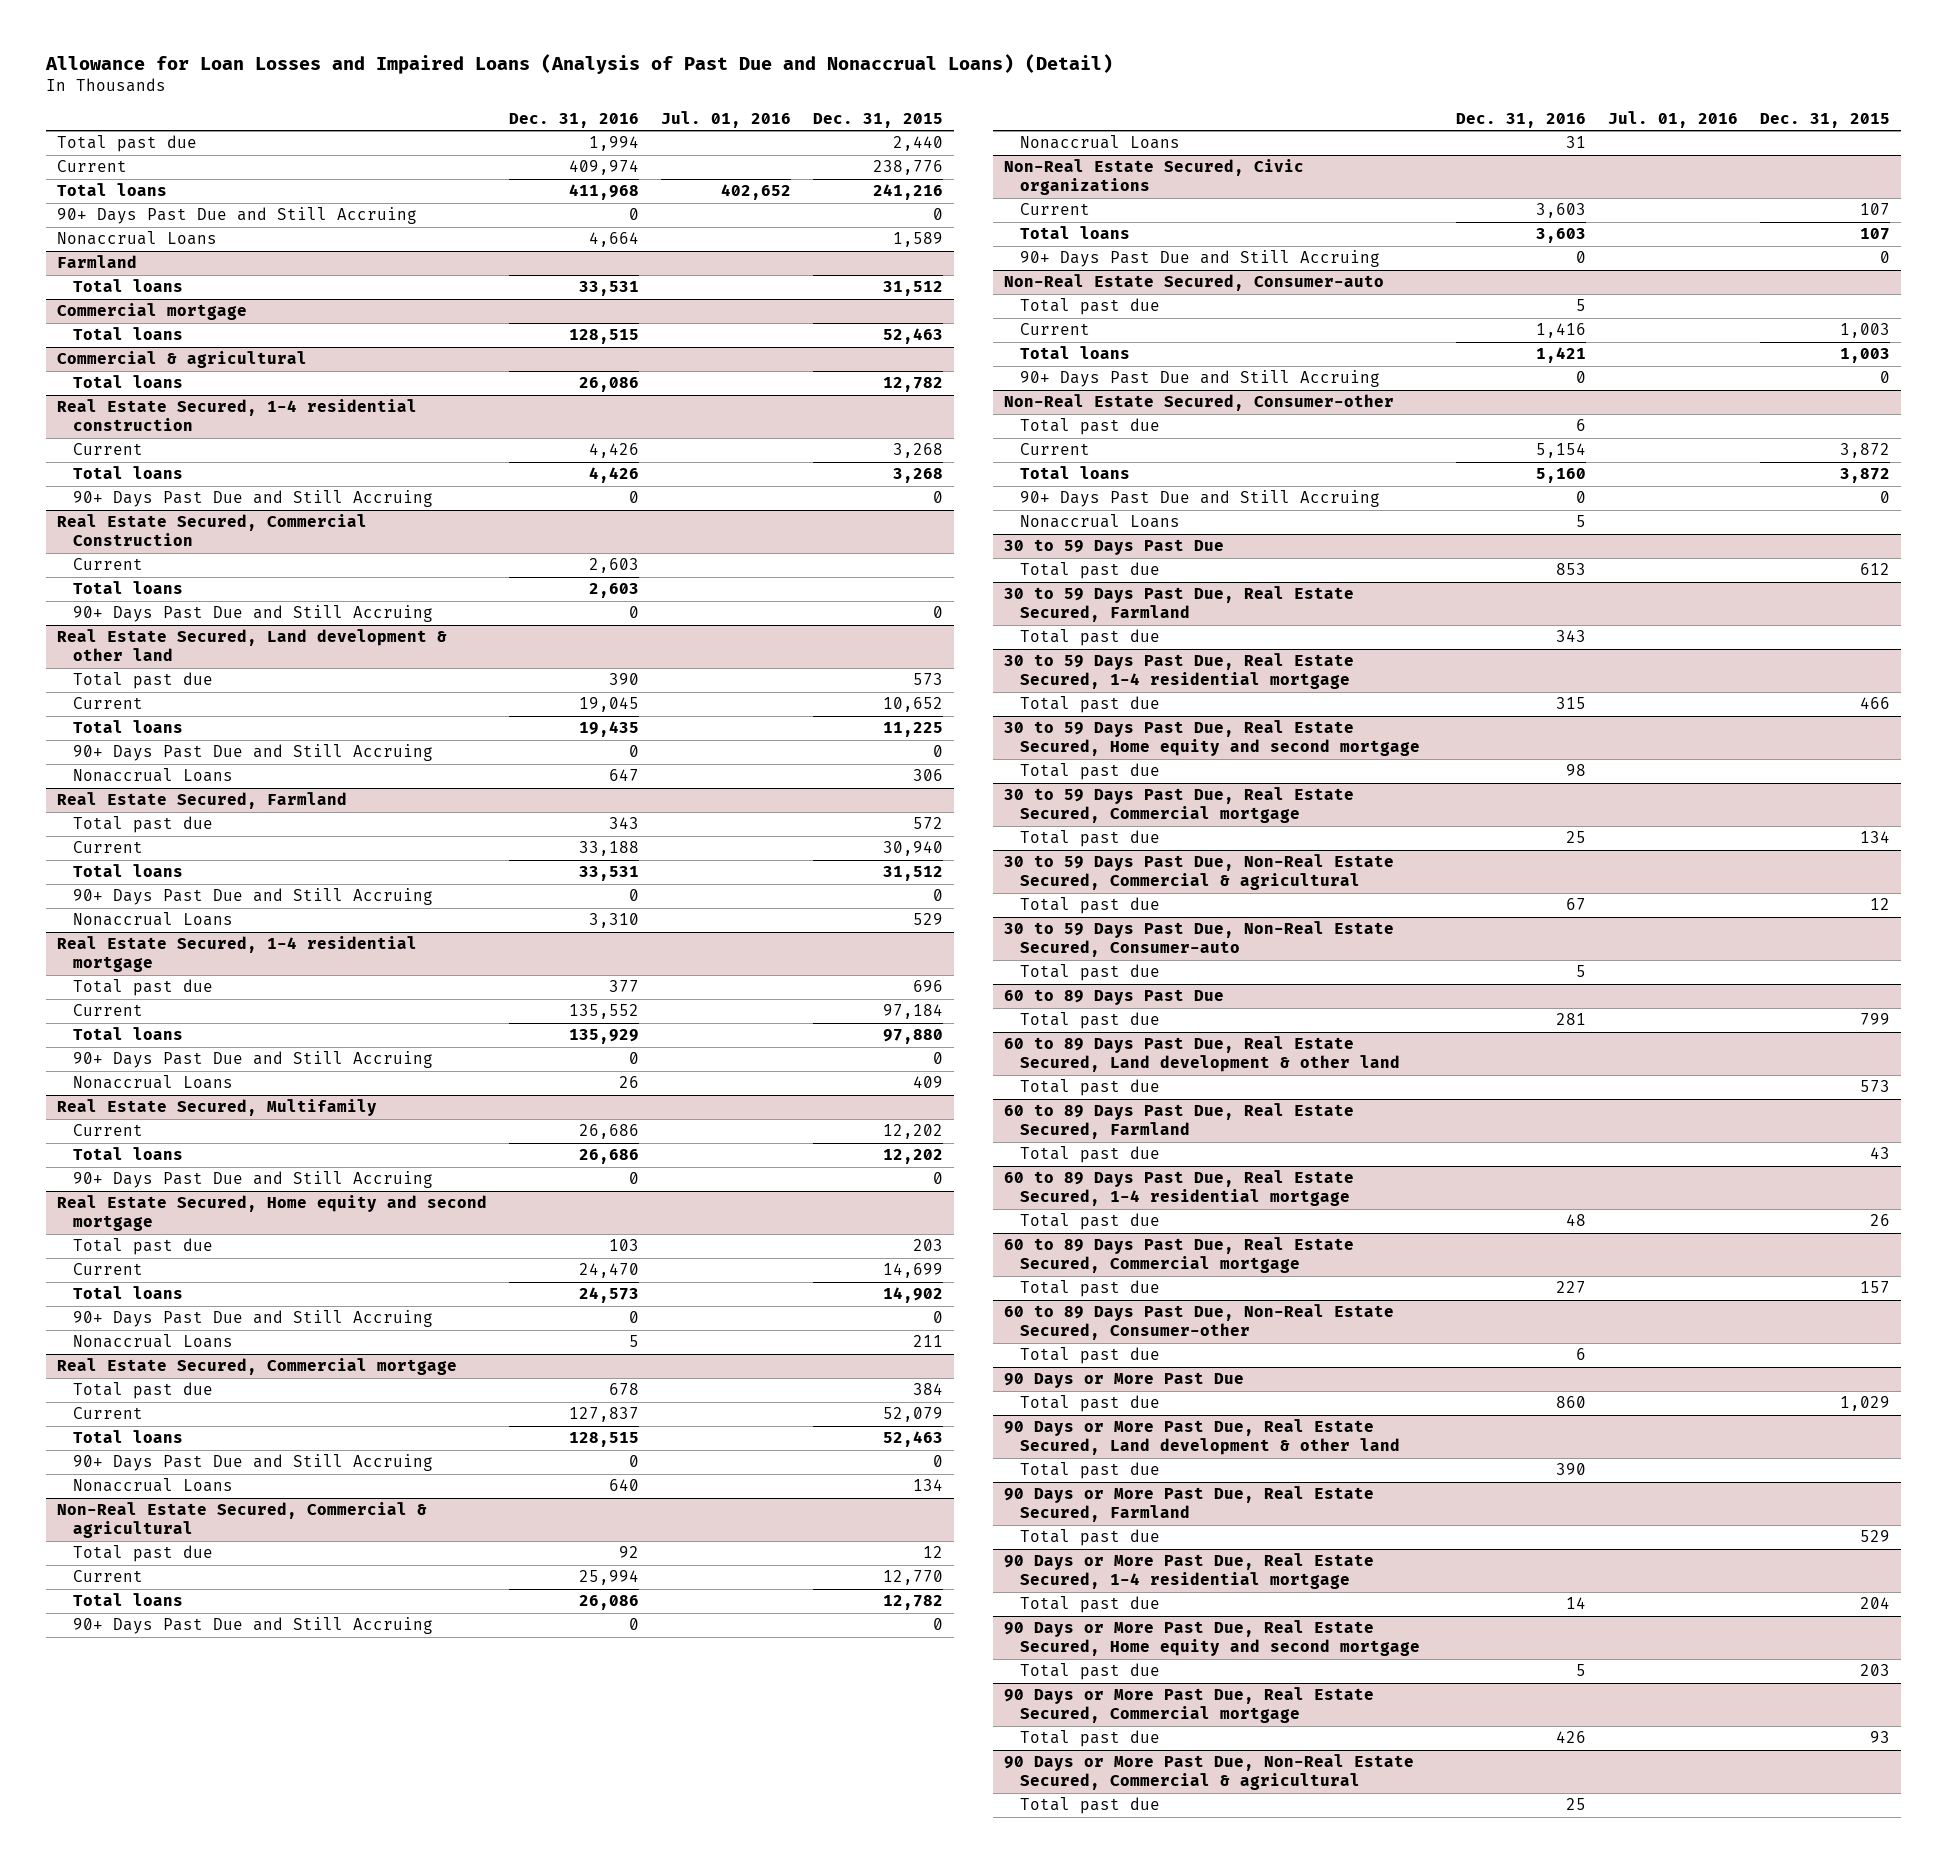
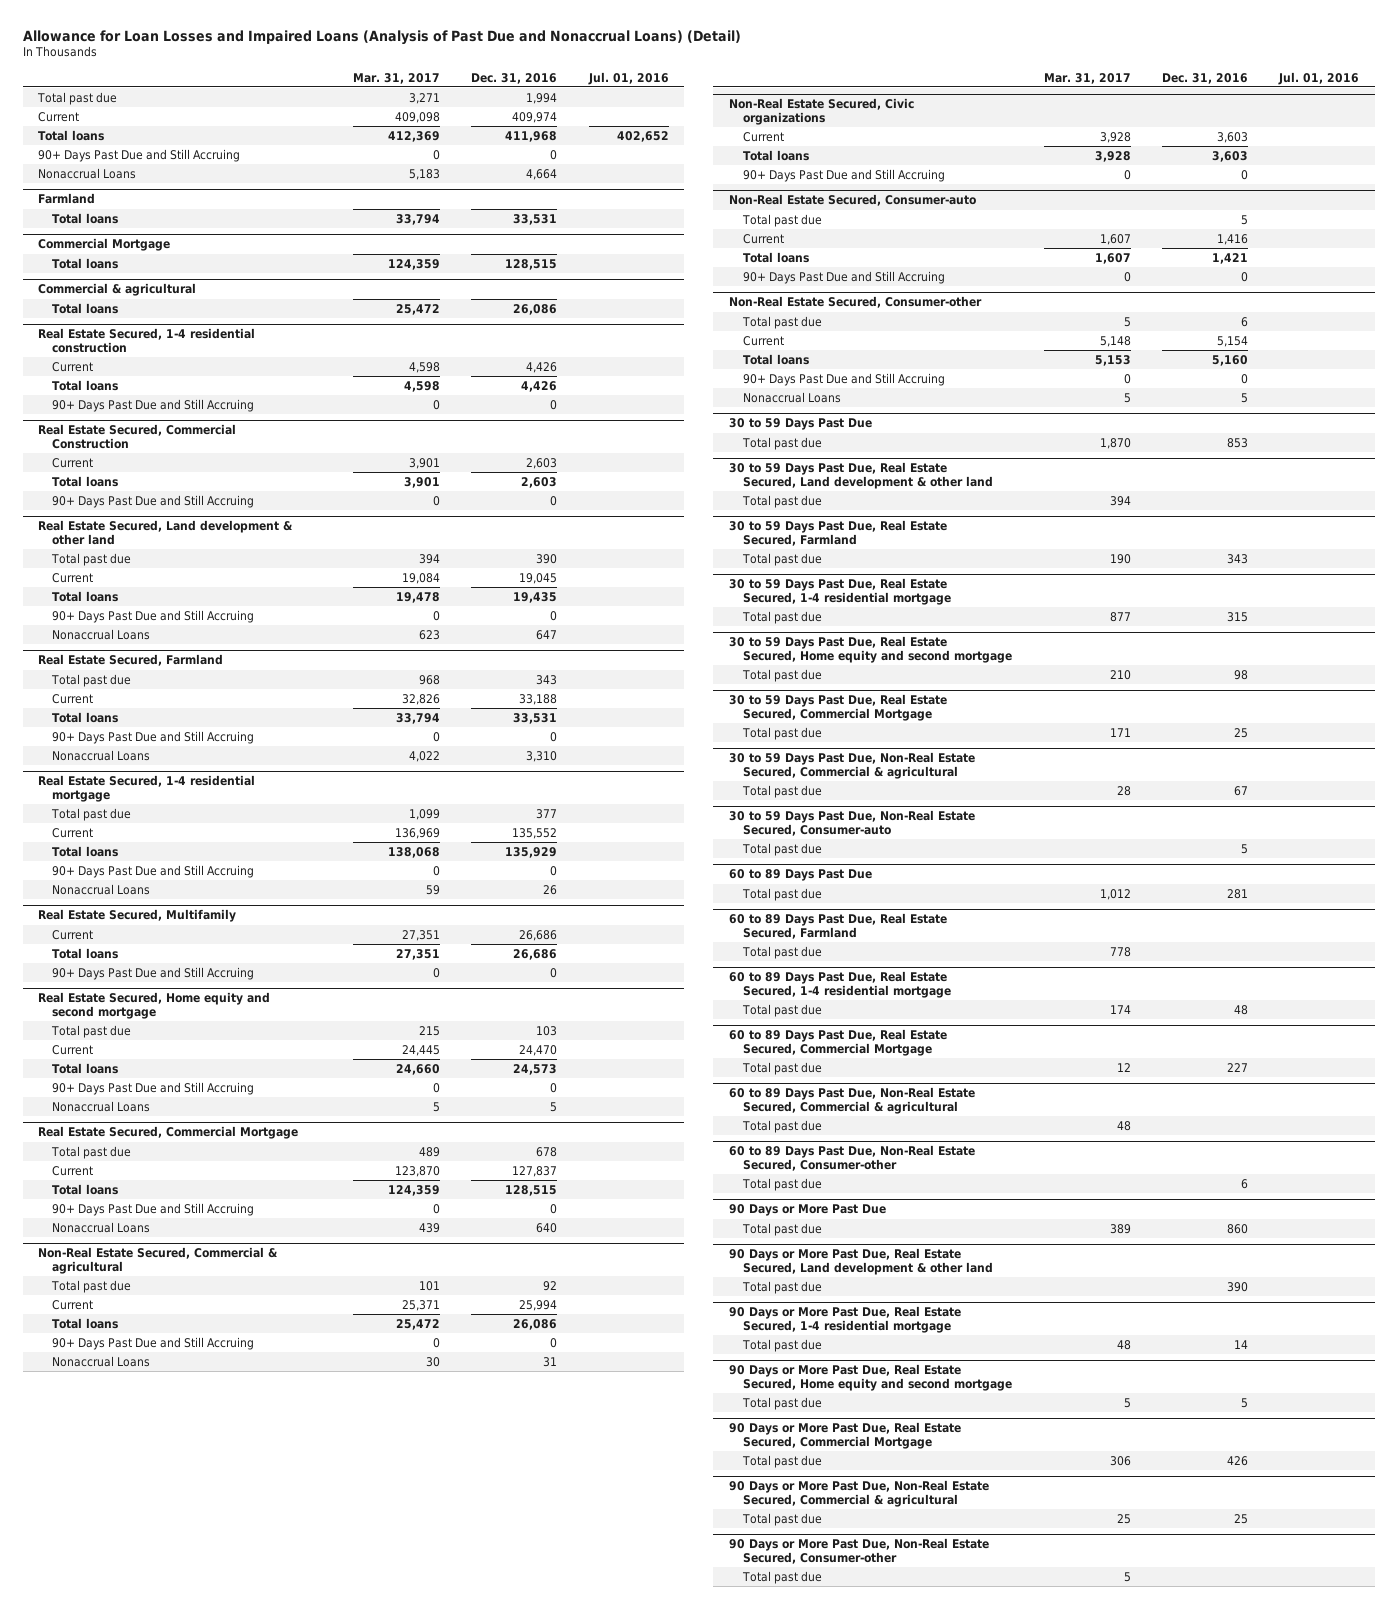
- | Dec. 31, 2016 | Jul. 01, 2016 | Dec. 31, 2015
+ | Mar. 31, 2017 | Dec. 31, 2016 | Jul. 01, 2016
- Commercial mortgage
+ Commercial Mortgage
- Real Estate Secured, Commercial mortgage
+ Real Estate Secured, Commercial Mortgage
+ 30 to 59 Days Past Due, Real Estate Secured, Land development & other land
+ Total past due | 394 | |
- 30 to 59 Days Past Due, Real Estate Secured, Commercial mortgage
+ 30 to 59 Days Past Due, Real Estate Secured, Commercial Mortgage
- 60 to 89 Days Past Due, Real Estate Secured, Land development & other land
- Total past due | | | 573
- 60 to 89 Days Past Due, Real Estate Secured, Commercial mortgage
+ 60 to 89 Days Past Due, Real Estate Secured, Commercial Mortgage
+ 60 to 89 Days Past Due, Non-Real Estate Secured, Commercial & agricultural
+ Total past due | 48 | |
- 90 Days or More Past Due, Real Estate Secured, Farmland
- Total past due | | | 529
- 90 Days or More Past Due, Real Estate Secured, Commercial mortgage
+ 90 Days or More Past Due, Real Estate Secured, Commercial Mortgage
+ 90 Days or More Past Due, Non-Real Estate Secured, Consumer-other
+ Total past due | 5 | |

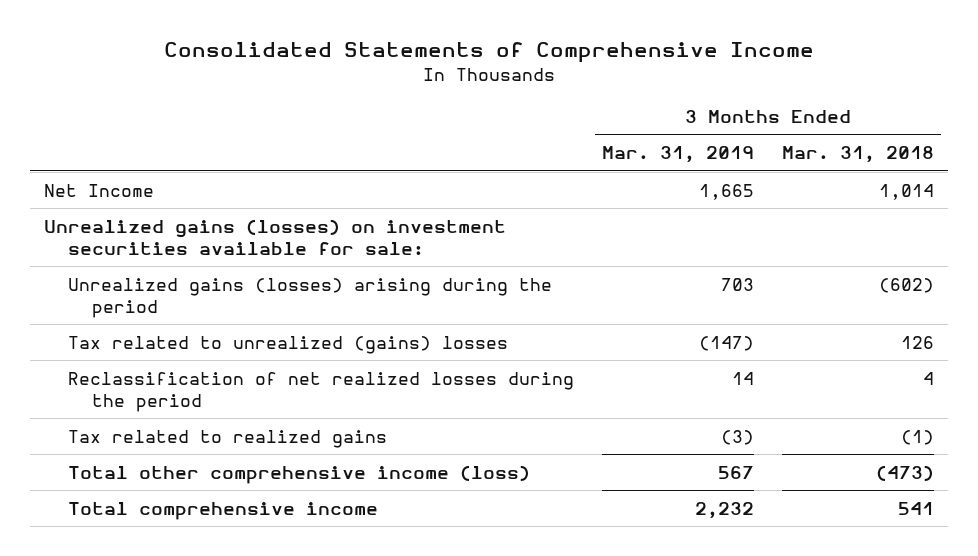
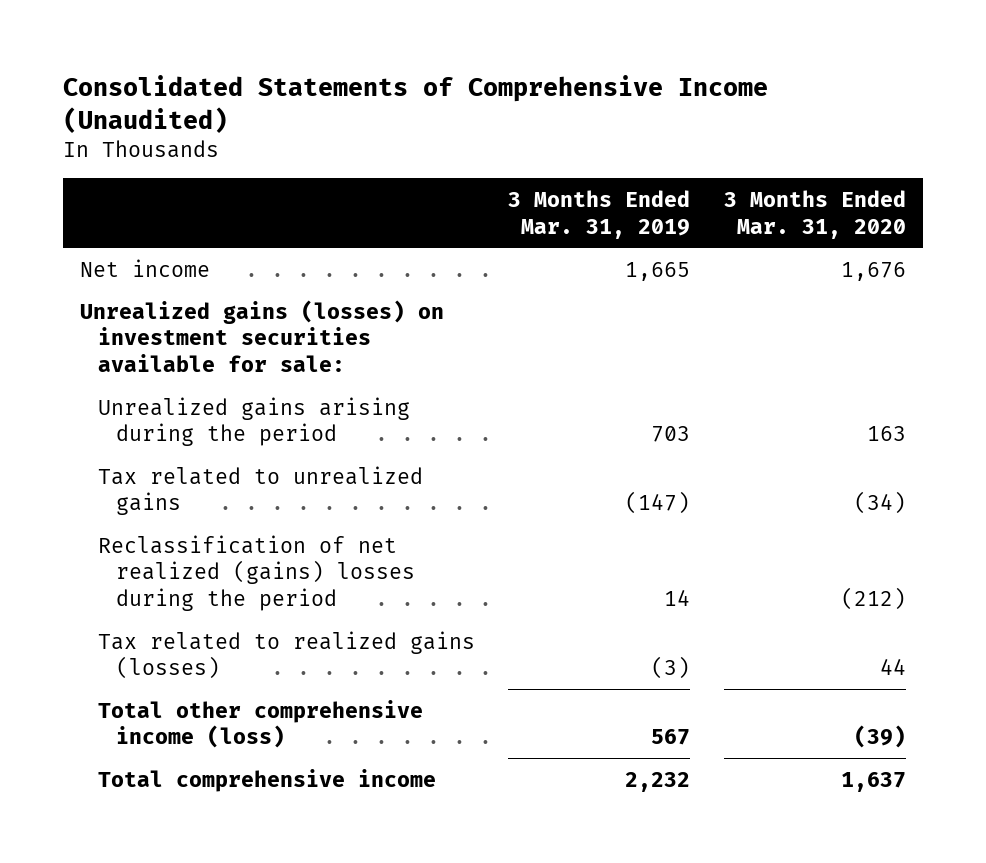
- Consolidated Statements of Comprehensive Income
+ Consolidated Statements of Comprehensive Income (Unaudited)
- | 3 Months Ended Mar. 31, 2019 | 3 Months Ended Mar. 31, 2018
+ | 3 Months Ended Mar. 31, 2019 | 3 Months Ended Mar. 31, 2020
- Net Income | 1,665 | 1,014
+ Net income | 1,665 | 1,676
- Unrealized gains (losses) arising during the period | 703 | (602)
- Tax related to unrealized (gains) losses | (147) | 126
- Reclassification of net realized losses during the period | 14 | 4
- Tax related to realized gains | (3) | (1)
+ Unrealized gains arising during the period | 703 | 163
+ Tax related to unrealized gains | (147) | (34)
+ Reclassification of net realized (gains) losses during the period | 14 | (212)
+ Tax related to realized gains (losses) | (3) | 44

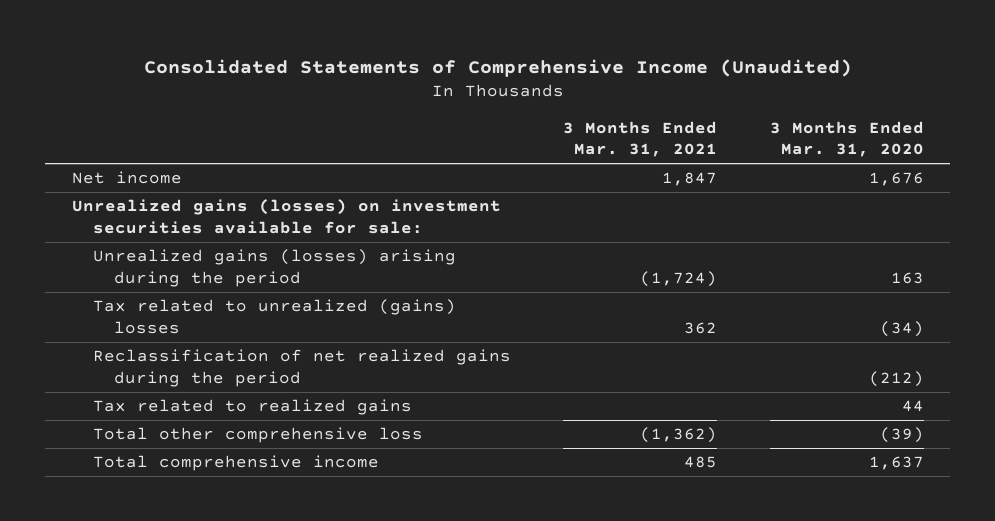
- | 3 Months Ended Mar. 31, 2019 | 3 Months Ended Mar. 31, 2020
+ | 3 Months Ended Mar. 31, 2021 | 3 Months Ended Mar. 31, 2020
- Unrealized gains arising during the period | 703 | 163
- Tax related to unrealized gains | (147) | (34)
- Reclassification of net realized (gains) losses during the period | 14 | (212)
- Tax related to realized gains (losses) | (3) | 44
- Total other comprehensive income (loss) | 567 | (39)
+ Unrealized gains (losses) arising during the period | (1,724) | 163
+ Tax related to unrealized (gains) losses | 362 | (34)
+ Reclassification of net realized gains during the period | | (212)
+ Tax related to realized gains | | 44
+ Total other comprehensive loss | (1,362) | (39)

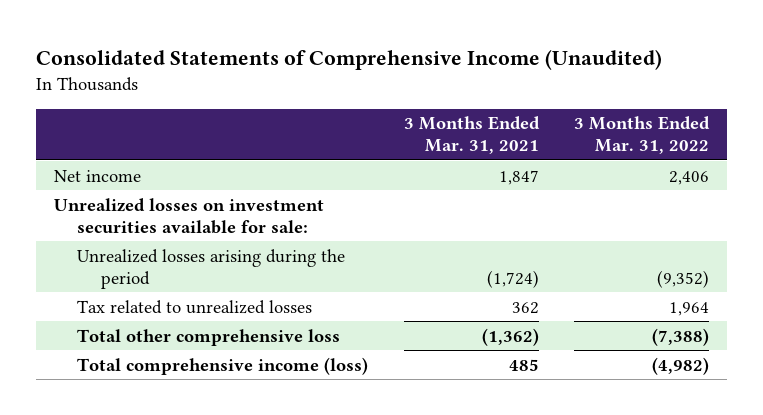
- | 3 Months Ended Mar. 31, 2021 | 3 Months Ended Mar. 31, 2020
+ | 3 Months Ended Mar. 31, 2021 | 3 Months Ended Mar. 31, 2022
- Unrealized gains (losses) on investment securities available for sale:
- Unrealized gains (losses) arising during the period | (1,724) | 163
- Tax related to unrealized (gains) losses | 362 | (34)
- Reclassification of net realized gains during the period | | (212)
- Tax related to realized gains | | 44
+ Unrealized losses on investment securities available for sale:
+ Unrealized losses arising during the period | (1,724) | (9,352)
+ Tax related to unrealized losses | 362 | 1,964
- Total comprehensive income | 485 | 1,637
+ Total comprehensive income (loss) | 485 | (4,982)

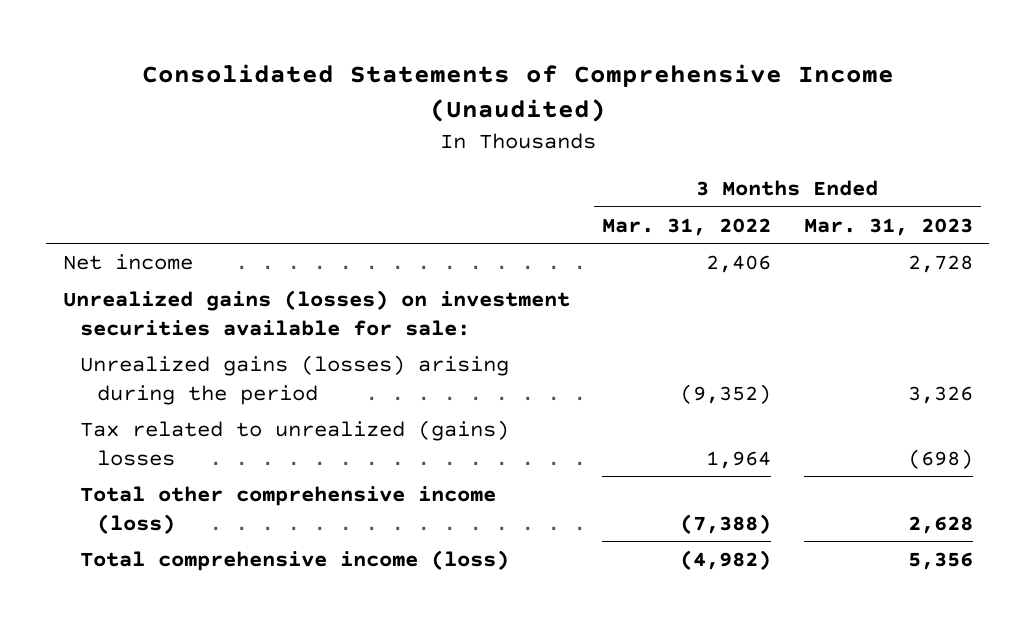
- | 3 Months Ended Mar. 31, 2021 | 3 Months Ended Mar. 31, 2022
+ | 3 Months Ended Mar. 31, 2022 | 3 Months Ended Mar. 31, 2023
- Unrealized losses on investment securities available for sale:
- Unrealized losses arising during the period | (1,724) | (9,352)
- Tax related to unrealized losses | 362 | 1,964
- Total other comprehensive loss | (1,362) | (7,388)
+ Unrealized gains (losses) on investment securities available for sale:
+ Unrealized gains (losses) arising during the period | (9,352) | 3,326
+ Tax related to unrealized (gains) losses | 1,964 | (698)
+ Total other comprehensive income (loss) | (7,388) | 2,628

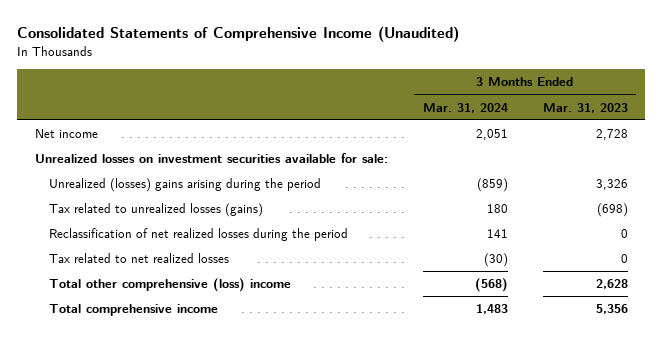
- | 3 Months Ended Mar. 31, 2022 | 3 Months Ended Mar. 31, 2023
+ | 3 Months Ended Mar. 31, 2024 | 3 Months Ended Mar. 31, 2023
- Unrealized gains (losses) on investment securities available for sale:
- Unrealized gains (losses) arising during the period | (9,352) | 3,326
- Tax related to unrealized (gains) losses | 1,964 | (698)
- Total other comprehensive income (loss) | (7,388) | 2,628
- Total comprehensive income (loss) | (4,982) | 5,356
+ Unrealized losses on investment securities available for sale:
+ Unrealized (losses) gains arising during the period | (859) | 3,326
+ Tax related to unrealized losses (gains) | 180 | (698)
+ Reclassification of net realized losses during the period | 141 | 0
+ Tax related to net realized losses | (30) | 0
+ Total other comprehensive (loss) income | (568) | 2,628
+ Total comprehensive income | 1,483 | 5,356

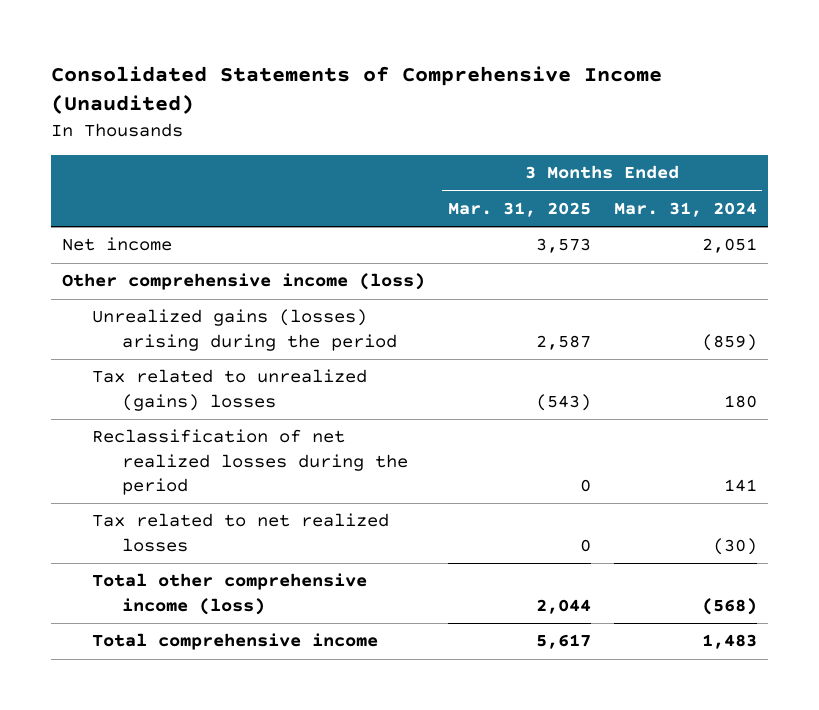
- | 3 Months Ended Mar. 31, 2024 | 3 Months Ended Mar. 31, 2023
+ | 3 Months Ended Mar. 31, 2025 | 3 Months Ended Mar. 31, 2024
- Unrealized losses on investment securities available for sale:
- Unrealized (losses) gains arising during the period | (859) | 3,326
- Tax related to unrealized losses (gains) | 180 | (698)
+ Other comprehensive income (loss)
+ Unrealized gains (losses) arising during the period | 2,587 | (859)
+ Tax related to unrealized (gains) losses | (543) | 180
- Total other comprehensive (loss) income | (568) | 2,628
+ Total other comprehensive income (loss) | 2,044 | (568)

